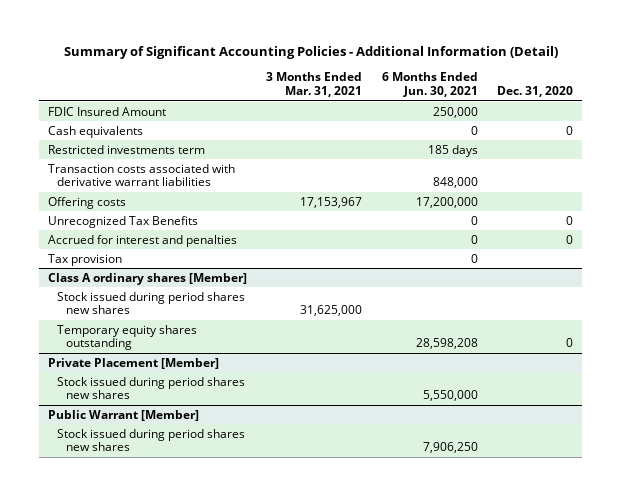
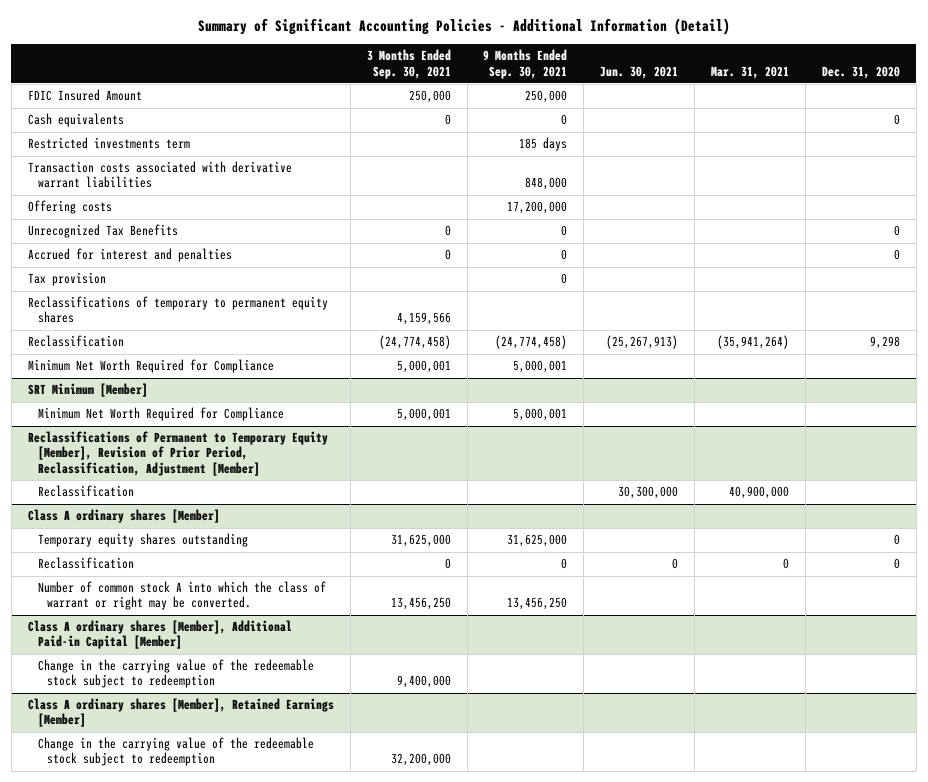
- | 3 Months Ended Mar. 31, 2021 | 6 Months Ended Jun. 30, 2021 | Dec. 31, 2020
+ | 3 Months Ended Sep. 30, 2021 | 9 Months Ended Sep. 30, 2021 | Jun. 30, 2021 | Mar. 31, 2021 | Dec. 31, 2020
+ Reclassifications of temporary to permanent equity shares | 4,159,566 | | | |
+ Reclassification | (24,774,458) | (24,774,458) | (25,267,913) | (35,941,264) | 9,298
+ Minimum Net Worth Required for Compliance | 5,000,001 | 5,000,001 | | |
+ SRT Minimum [Member]
+ Minimum Net Worth Required for Compliance | 5,000,001 | 5,000,001 | | |
+ Reclassifications of Permanent to Temporary Equity [Member], Revision of Prior Period, Reclassification, Adjustment [Member]
+ Reclassification | | | 30,300,000 | 40,900,000 |
@ Class A ordinary shares [Member]
- Stock issued during period shares new shares | 31,625,000 | |
- Private Placement [Member]
- Stock issued during period shares new shares | | 5,550,000 |
- Public Warrant [Member]
- Stock issued during period shares new shares | | 7,906,250 |
@ Class A ordinary shares [Member]
+ Reclassification | 0 | 0 | 0 | 0 | 0
+ Number of common stock A into which the class of warrant or right may be converted. | 13,456,250 | 13,456,250 | | |
+ Class A ordinary shares [Member], Additional Paid-in Capital [Member]
+ Change in the carrying value of the redeemable stock subject to redeemption | 9,400,000 | | | |
+ Class A ordinary shares [Member], Retained Earnings [Member]
+ Change in the carrying value of the redeemable stock subject to redeemption | 32,200,000 | | | |

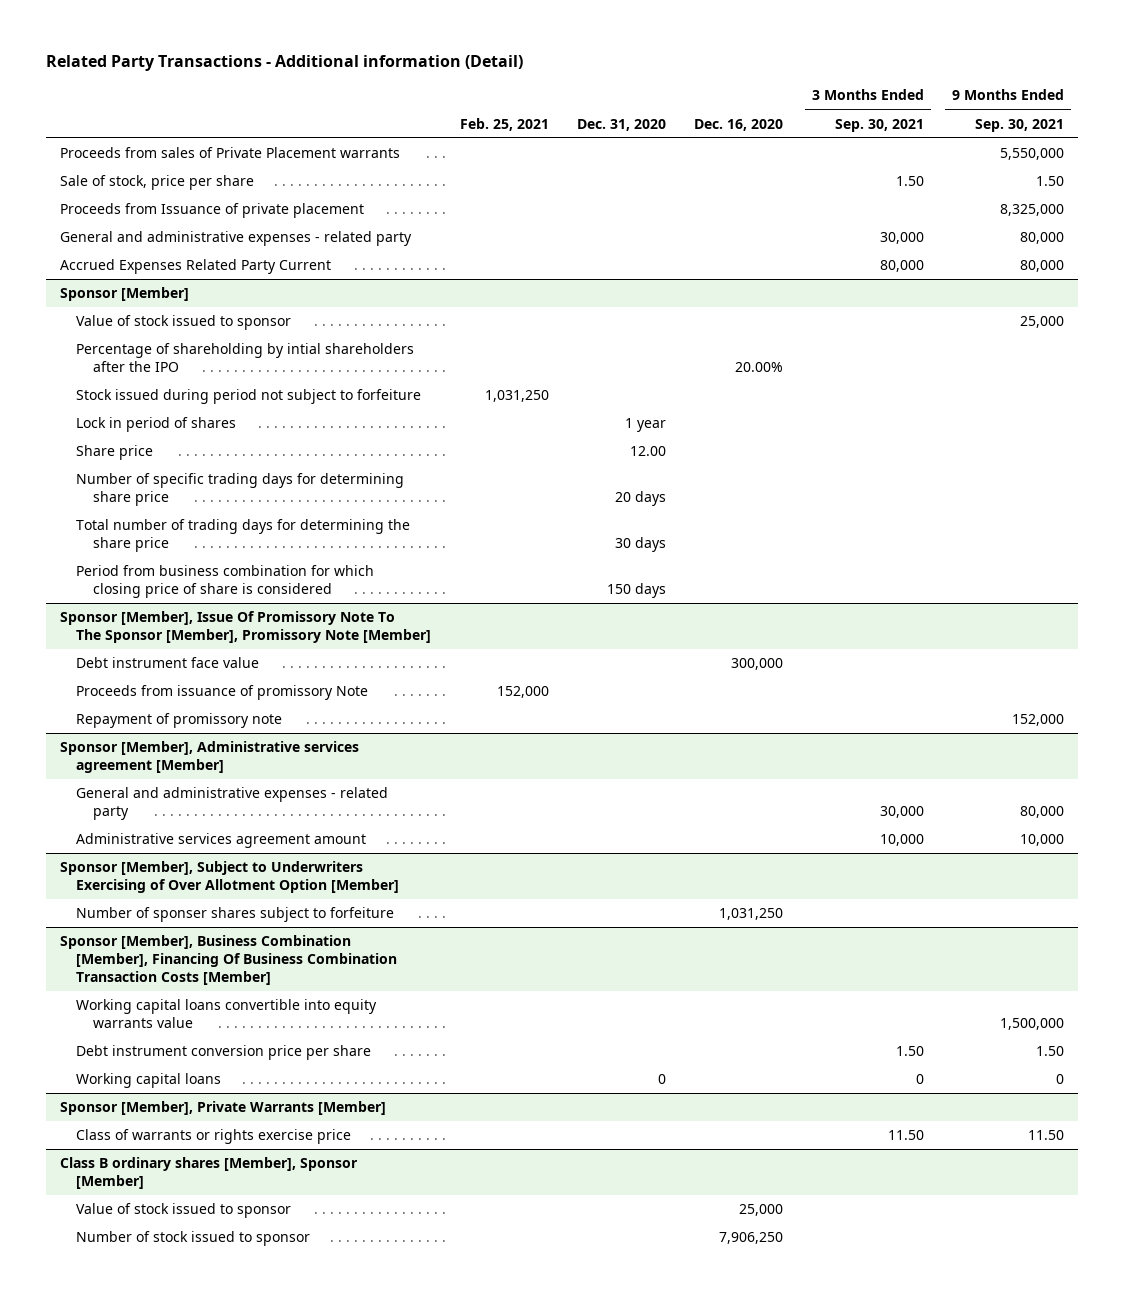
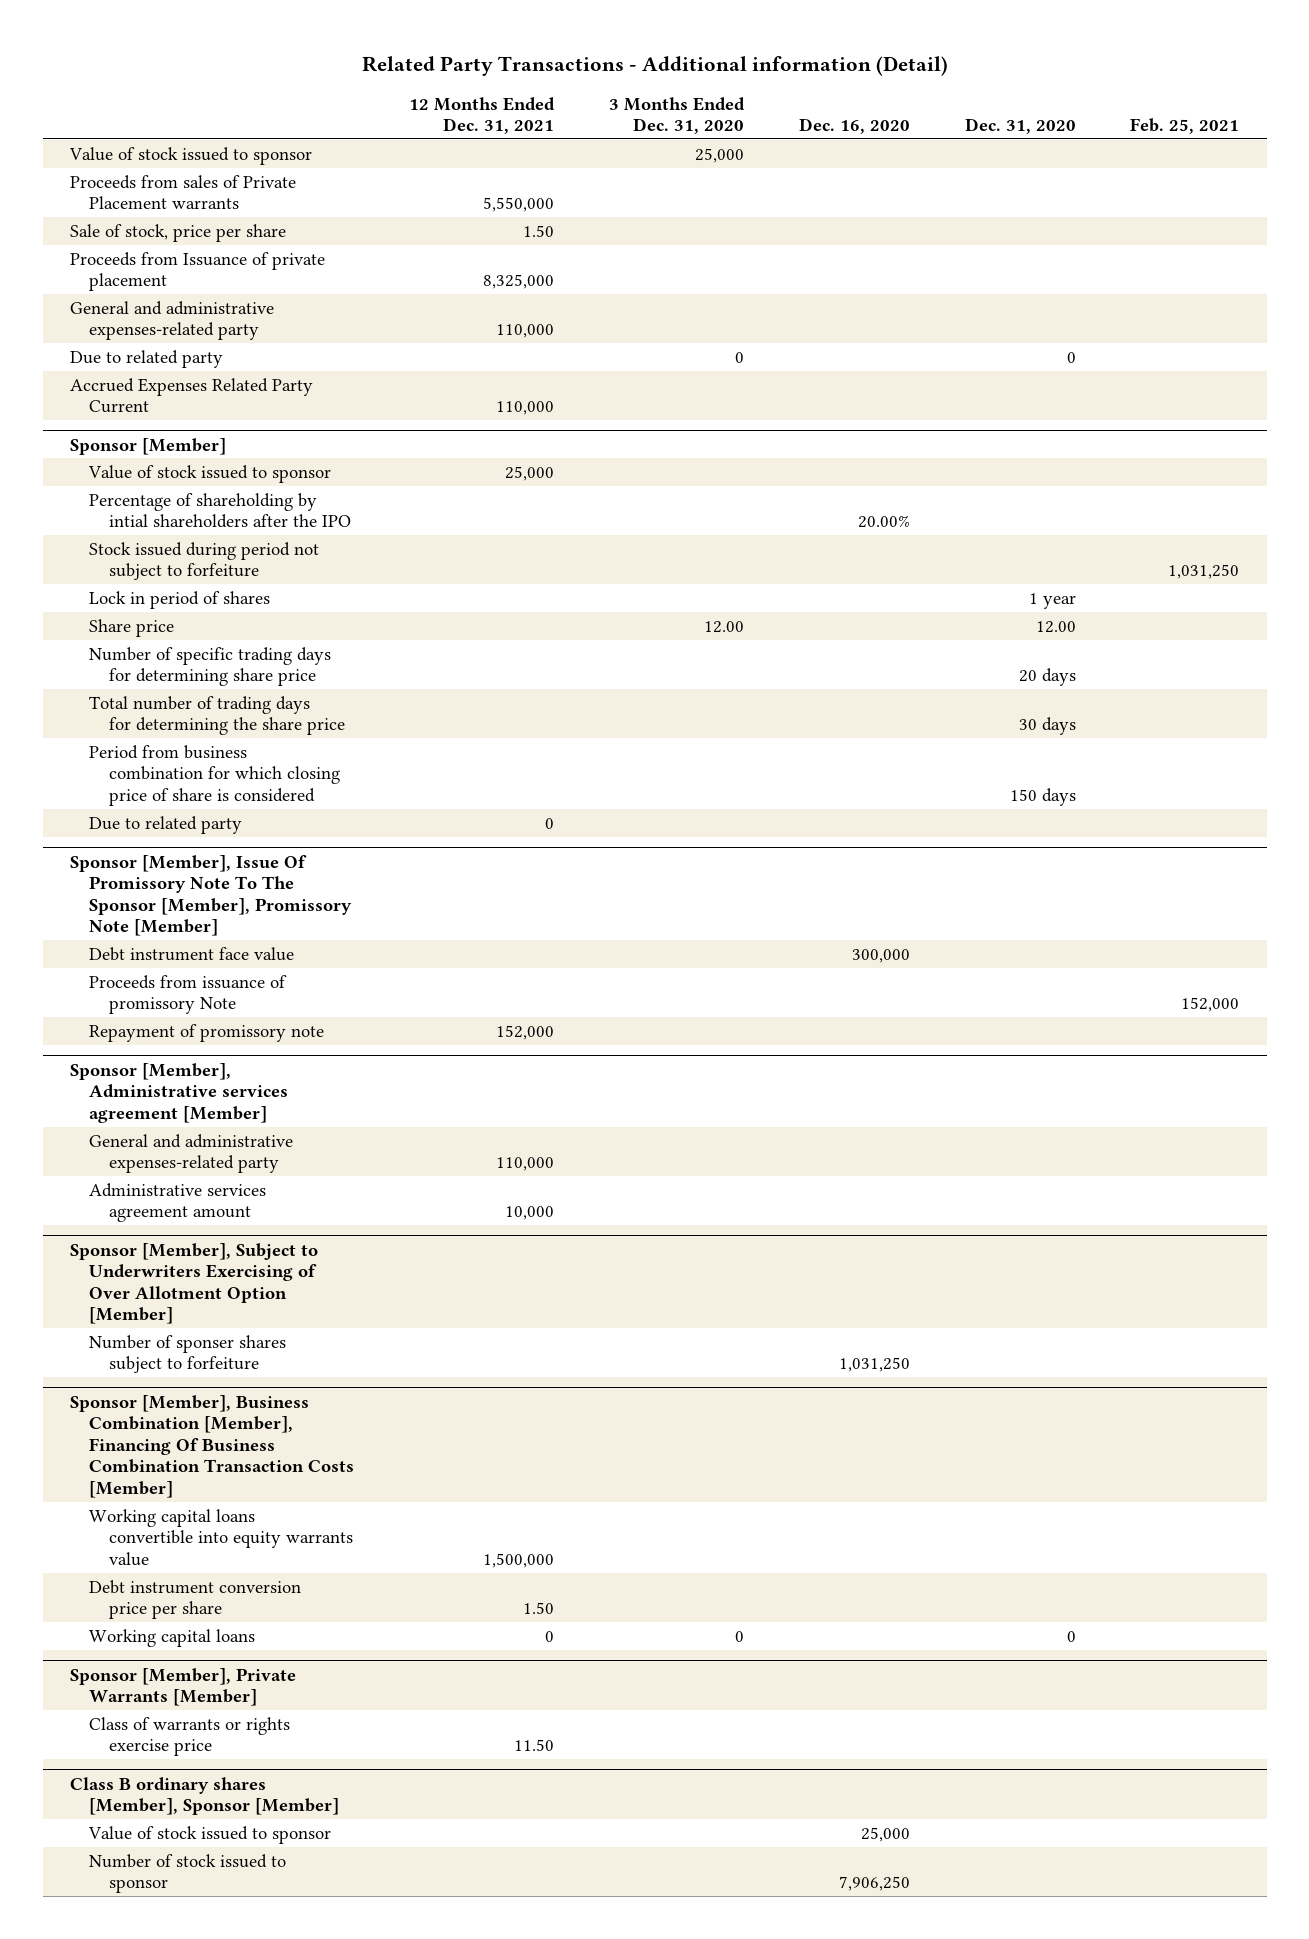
- | Feb. 25, 2021 | Dec. 31, 2020 | Dec. 16, 2020 | 3 Months Ended Sep. 30, 2021 | 9 Months Ended Sep. 30, 2021
+ | 12 Months Ended Dec. 31, 2021 | 3 Months Ended Dec. 31, 2020 | Dec. 16, 2020 | Dec. 31, 2020 | Feb. 25, 2021
+ Value of stock issued to sponsor | | 25,000 | | |
- General and administrative expenses - related party | | | | 30,000 | 80,000
+ General and administrative expenses-related party | 110,000 | | | |
+ Due to related party | | 0 | | 0 |
@ Sponsor [Member]
+ Due to related party | 0 | | | |
@ Sponsor [Member], Administrative services agreement [Member]
- General and administrative expenses - related party | | | | 30,000 | 80,000
+ General and administrative expenses-related party | 110,000 | | | |

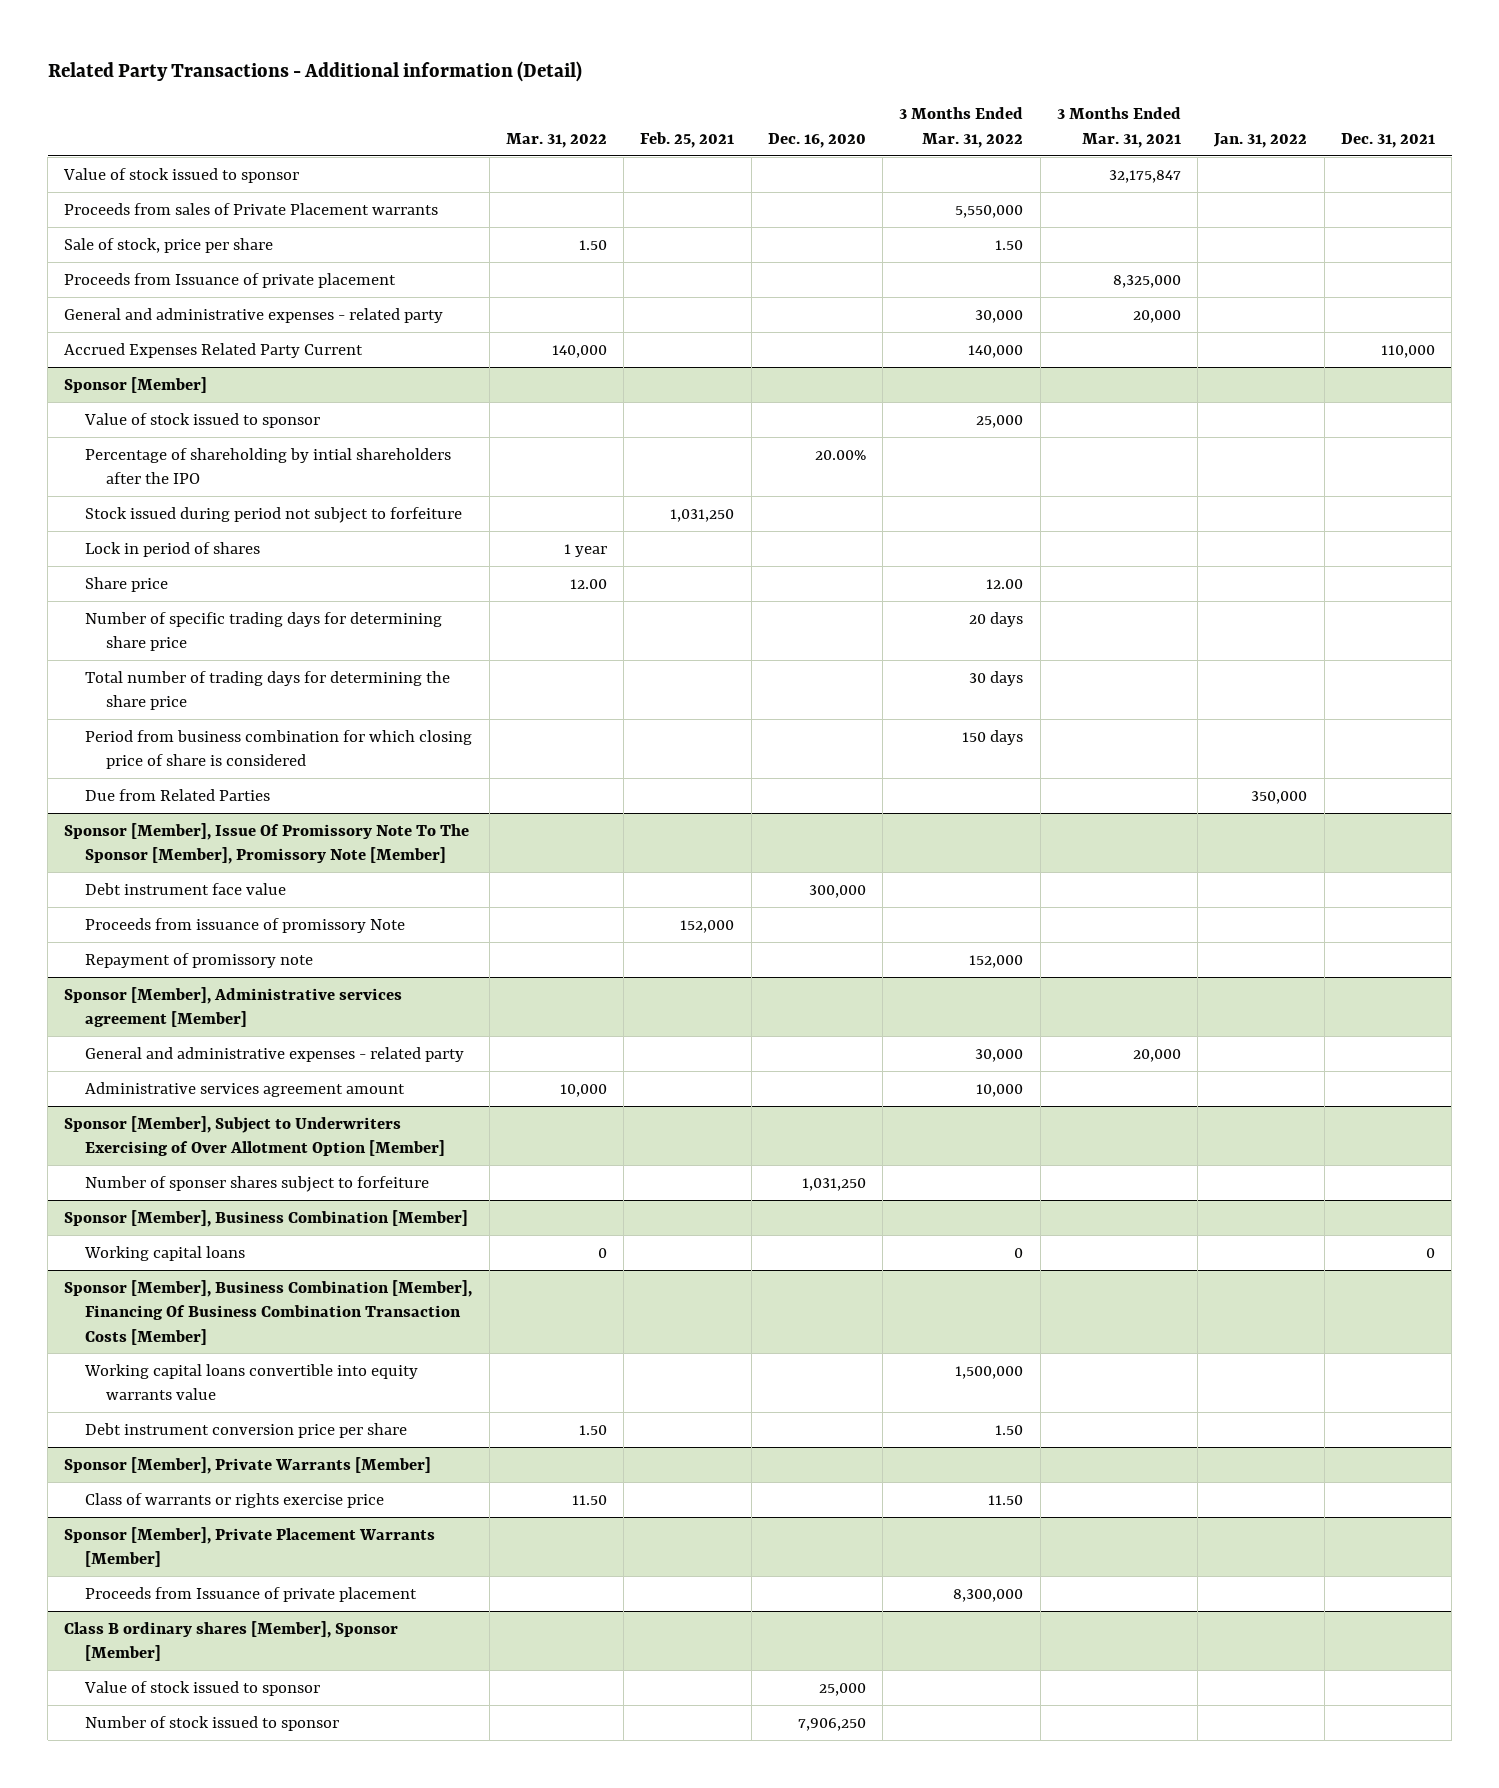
- | 12 Months Ended Dec. 31, 2021 | 3 Months Ended Dec. 31, 2020 | Dec. 16, 2020 | Dec. 31, 2020 | Feb. 25, 2021
+ | Mar. 31, 2022 | Feb. 25, 2021 | Dec. 16, 2020 | 3 Months Ended Mar. 31, 2022 | 3 Months Ended Mar. 31, 2021 | Jan. 31, 2022 | Dec. 31, 2021
- General and administrative expenses-related party | 110,000 | | | |
- Due to related party | | 0 | | 0 |
+ General and administrative expenses - related party | | | | 30,000 | 20,000 | |
@ Sponsor [Member]
- Due to related party | 0 | | | |
+ Due from Related Parties | | | | | | 350,000 |
@ Sponsor [Member], Administrative services agreement [Member]
- General and administrative expenses-related party | 110,000 | | | |
+ General and administrative expenses - related party | | | | 30,000 | 20,000 | |
+ Sponsor [Member], Business Combination [Member]
+ Working capital loans | 0 | | | 0 | | | 0
@ Sponsor [Member], Business Combination [Member], Financing Of Business Combination Transaction Costs [Member]
- Working capital loans | 0 | 0 | | 0 |
+ Sponsor [Member], Private Placement Warrants [Member]
+ Proceeds from Issuance of private placement | | | | 8,300,000 | | |

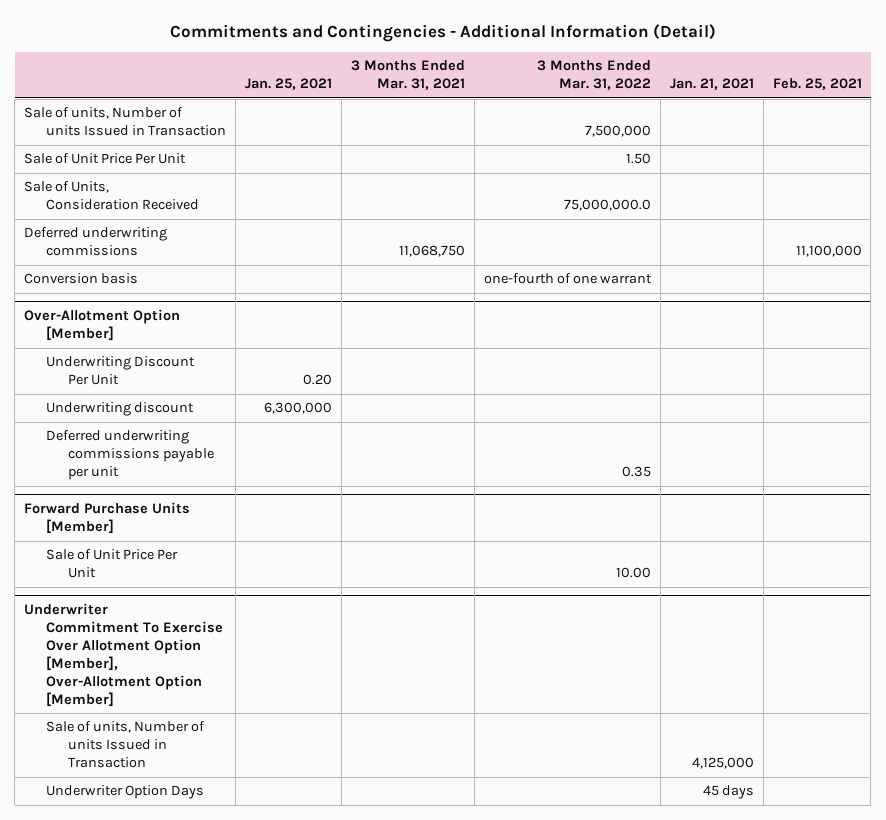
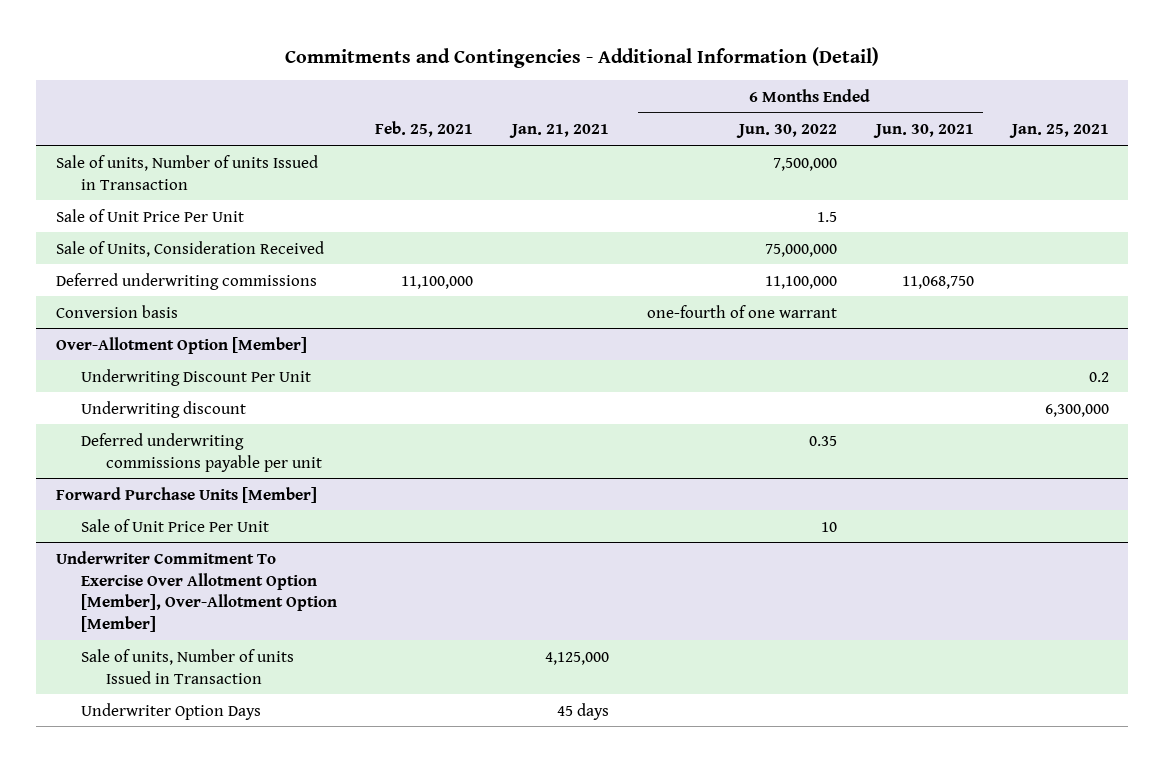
- | Jan. 25, 2021 | 3 Months Ended Mar. 31, 2021 | 3 Months Ended Mar. 31, 2022 | Jan. 21, 2021 | Feb. 25, 2021
+ | Feb. 25, 2021 | Jan. 21, 2021 | 6 Months Ended Jun. 30, 2022 | 6 Months Ended Jun. 30, 2021 | Jan. 25, 2021
@ Over-Allotment Option [Member]
- Underwriting Discount Per Unit | 0.20 | | | |
+ Underwriting Discount Per Unit | | | | | 0.2

